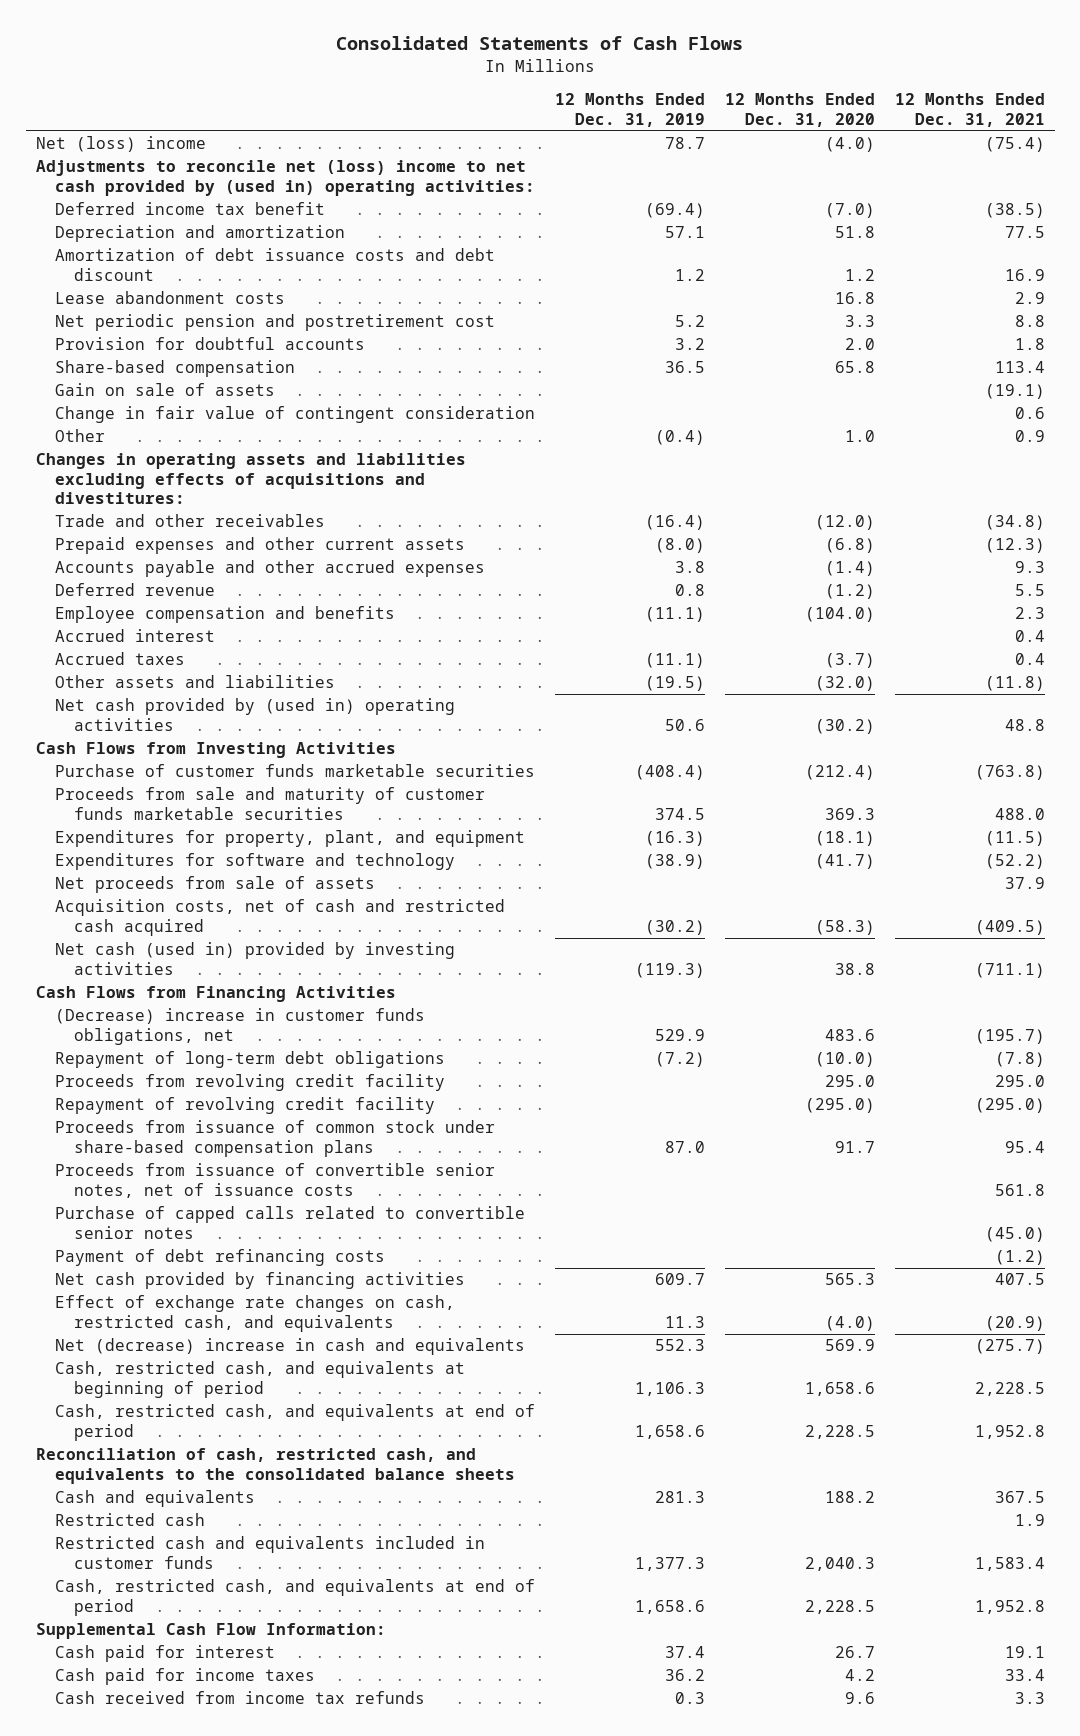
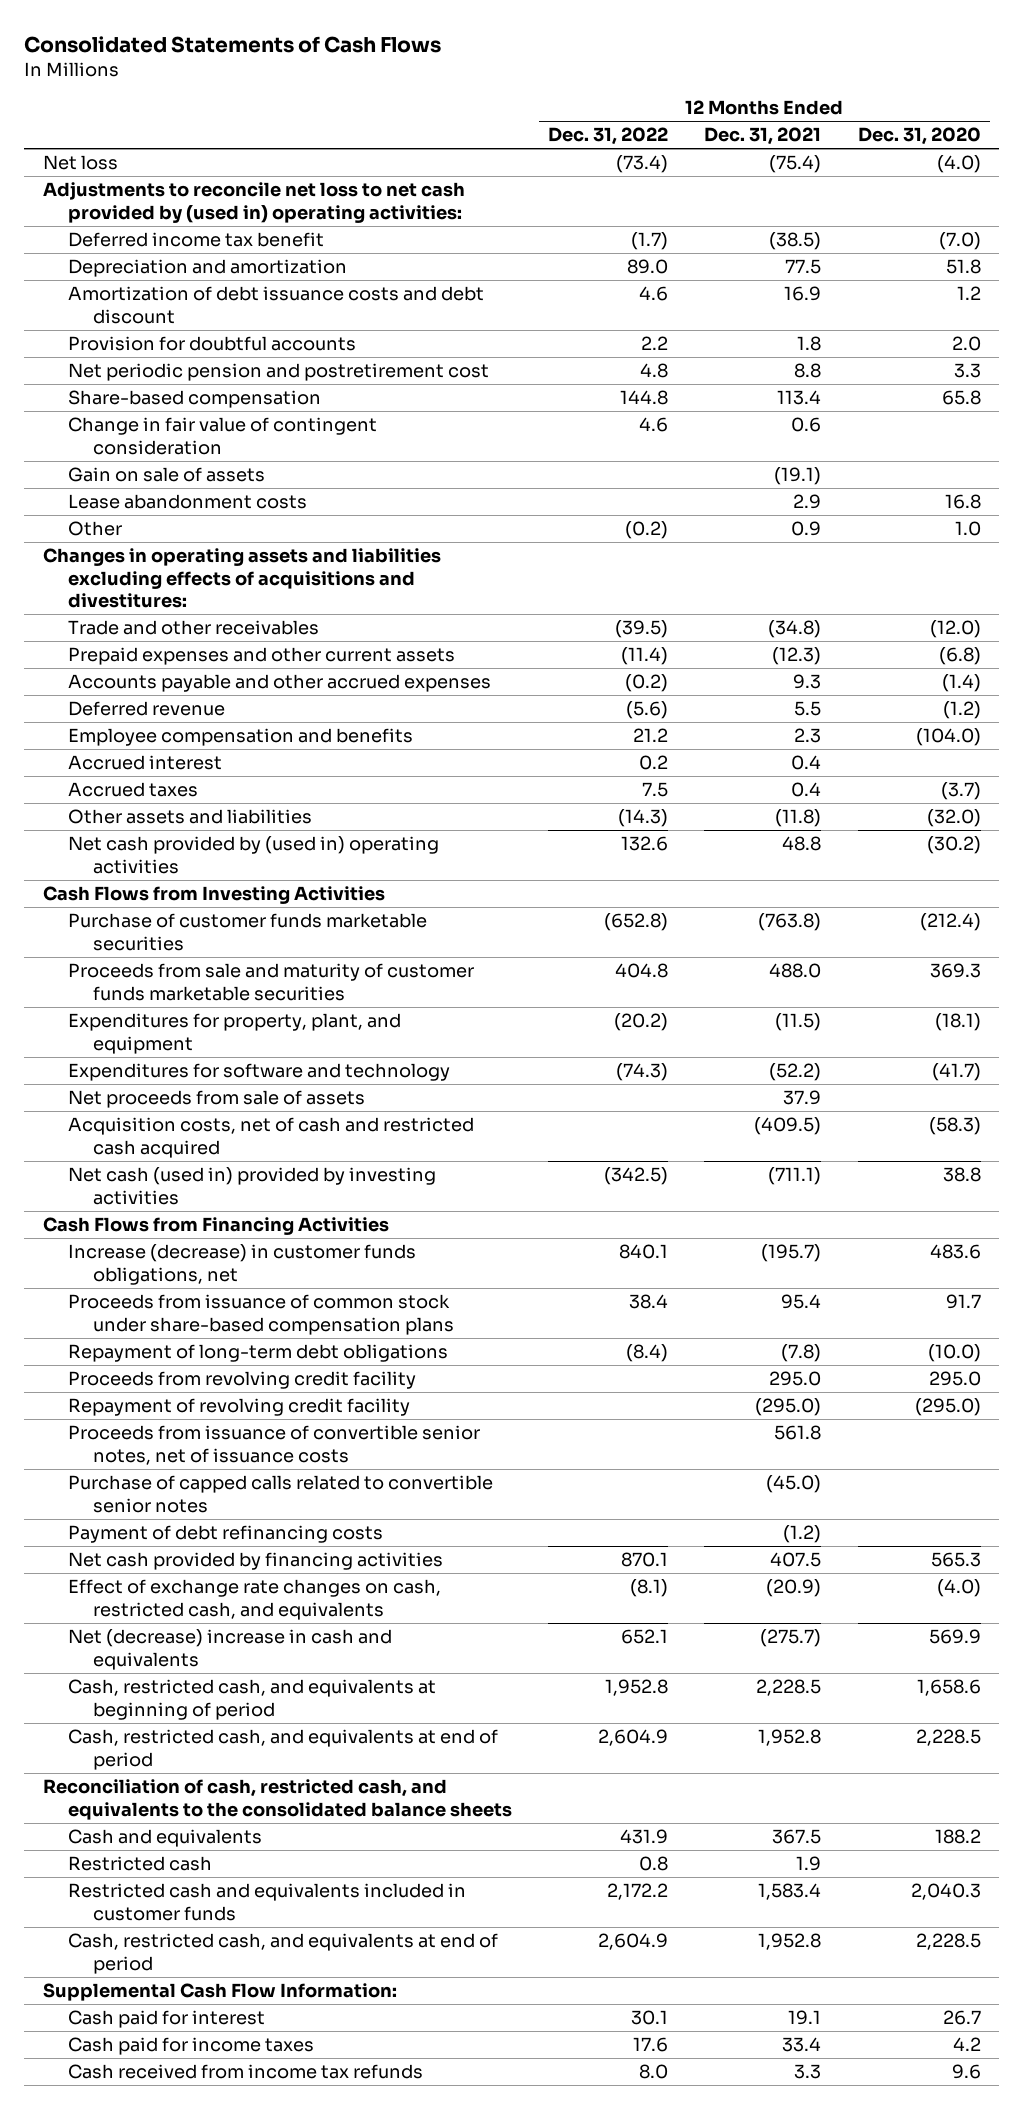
- | 12 Months Ended Dec. 31, 2019 | 12 Months Ended Dec. 31, 2020 | 12 Months Ended Dec. 31, 2021
+ | 12 Months Ended Dec. 31, 2022 | 12 Months Ended Dec. 31, 2021 | 12 Months Ended Dec. 31, 2020
- Net (loss) income | 78.7 | (4.0) | (75.4)
- Adjustments to reconcile net (loss) income to net cash provided by (used in) operating activities:
+ Net loss | (73.4) | (75.4) | (4.0)
+ Adjustments to reconcile net loss to net cash provided by (used in) operating activities:
moved down: Net periodic pension and postretirement cost | 4.8 | 8.8 | 3.3
moved down: Gain on sale of assets | | (19.1) |
moved down: Lease abandonment costs | | 2.9 | 16.8
- (Decrease) increase in customer funds obligations, net | 529.9 | 483.6 | (195.7)
+ Increase (decrease) in customer funds obligations, net | 840.1 | (195.7) | 483.6
moved up: Proceeds from issuance of common stock under share-based compensation plans | 38.4 | 95.4 | 91.7

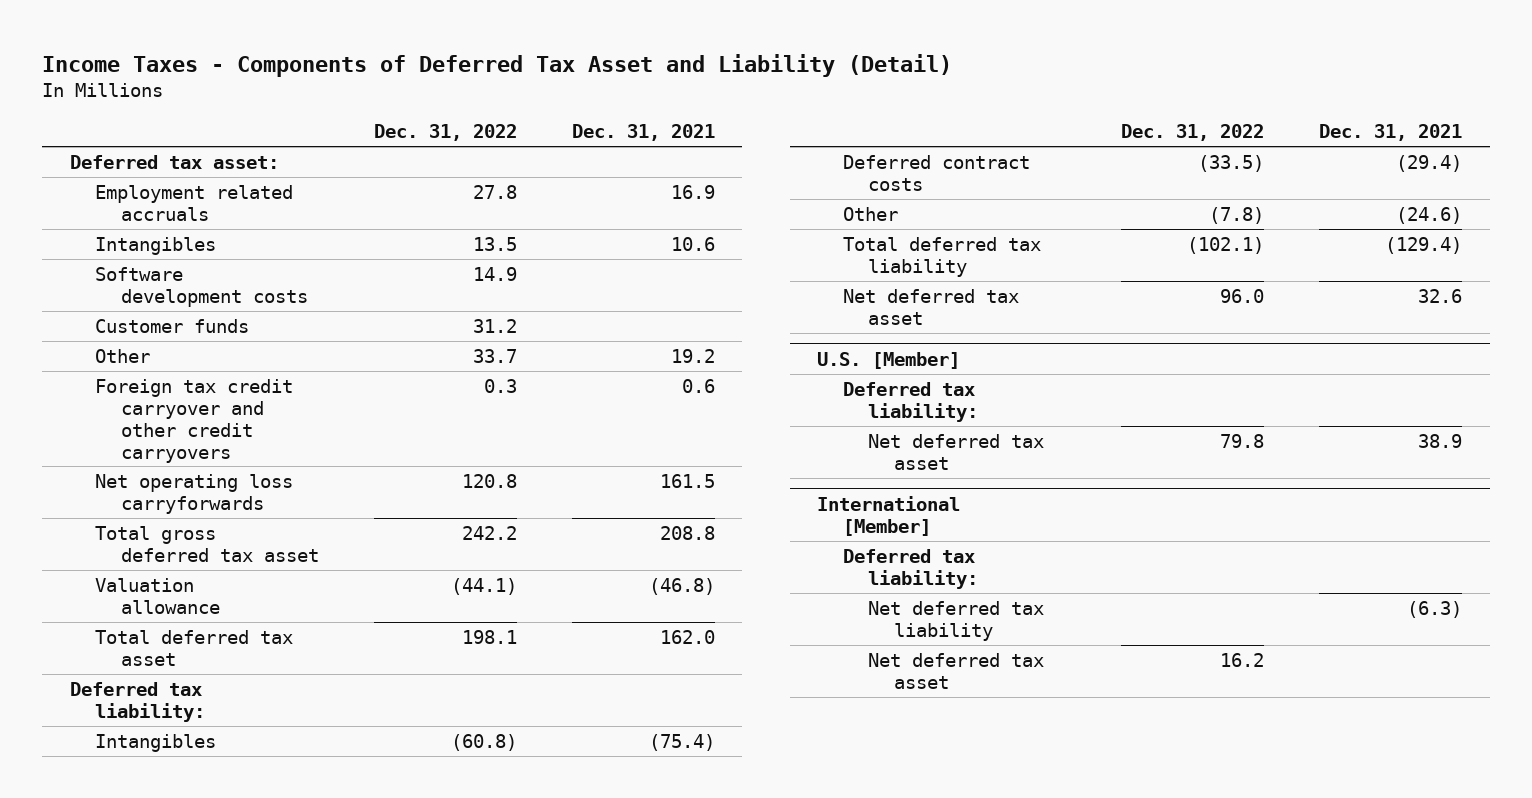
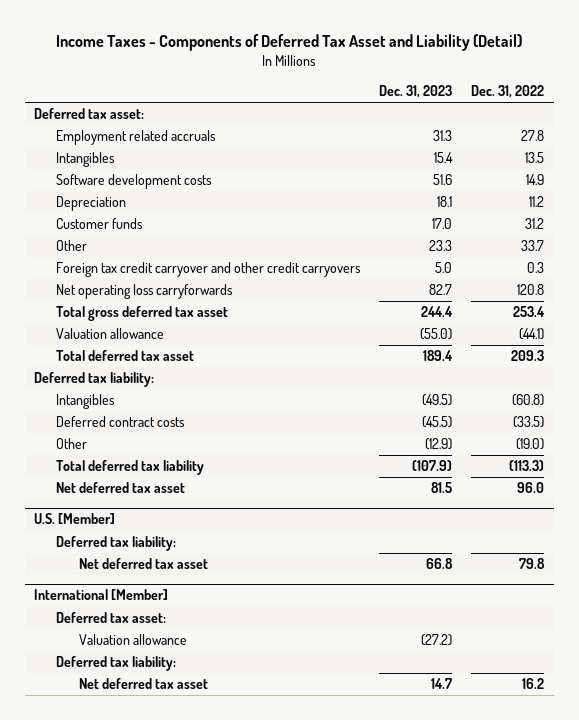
- | Dec. 31, 2022 | Dec. 31, 2021
+ | Dec. 31, 2023 | Dec. 31, 2022
+ Depreciation | 18.1 | 11.2
- Total gross deferred tax asset | 242.2 | 208.8
+ Total gross deferred tax asset | 244.4 | 253.4
- Total deferred tax asset | 198.1 | 162.0
+ Total deferred tax asset | 189.4 | 209.3
- Other | (7.8) | (24.6)
- Total deferred tax liability | (102.1) | (129.4)
+ Other | (12.9) | (19.0)
+ Total deferred tax liability | (107.9) | (113.3)
@ International [Member]
+ Deferred tax asset:
+ Valuation allowance | (27.2) |
- Net deferred tax liability | | (6.3)

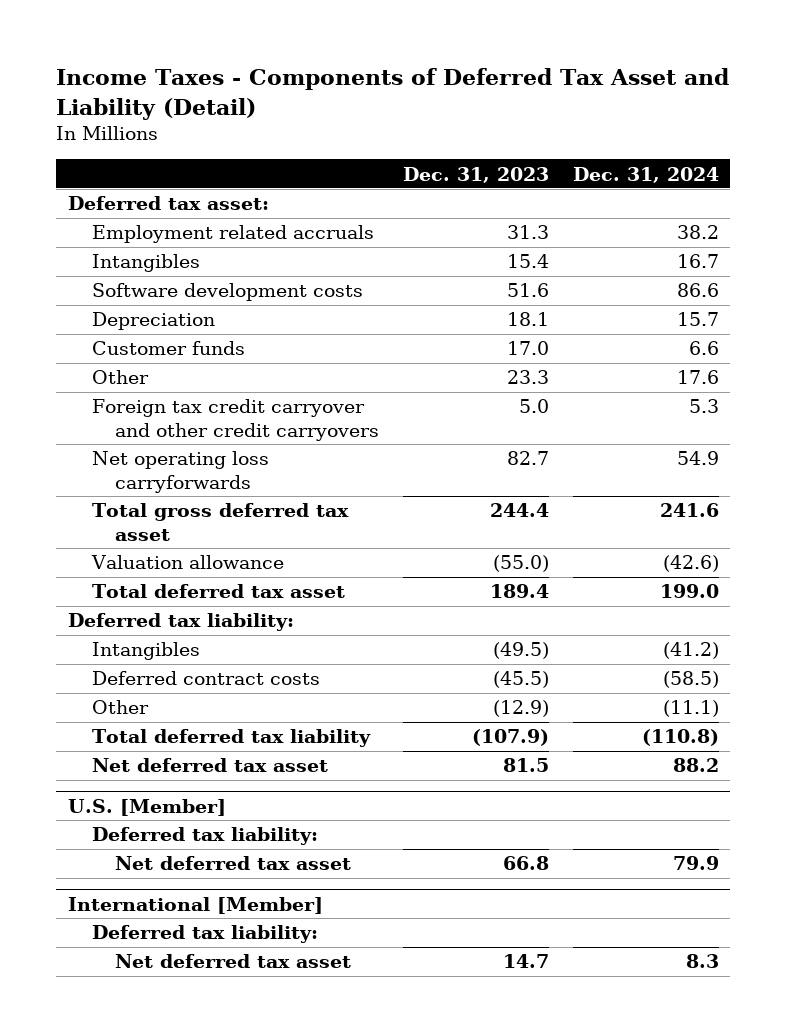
- | Dec. 31, 2023 | Dec. 31, 2022
+ | Dec. 31, 2023 | Dec. 31, 2024
@ International [Member]
- Deferred tax asset:
- Valuation allowance | (27.2) |

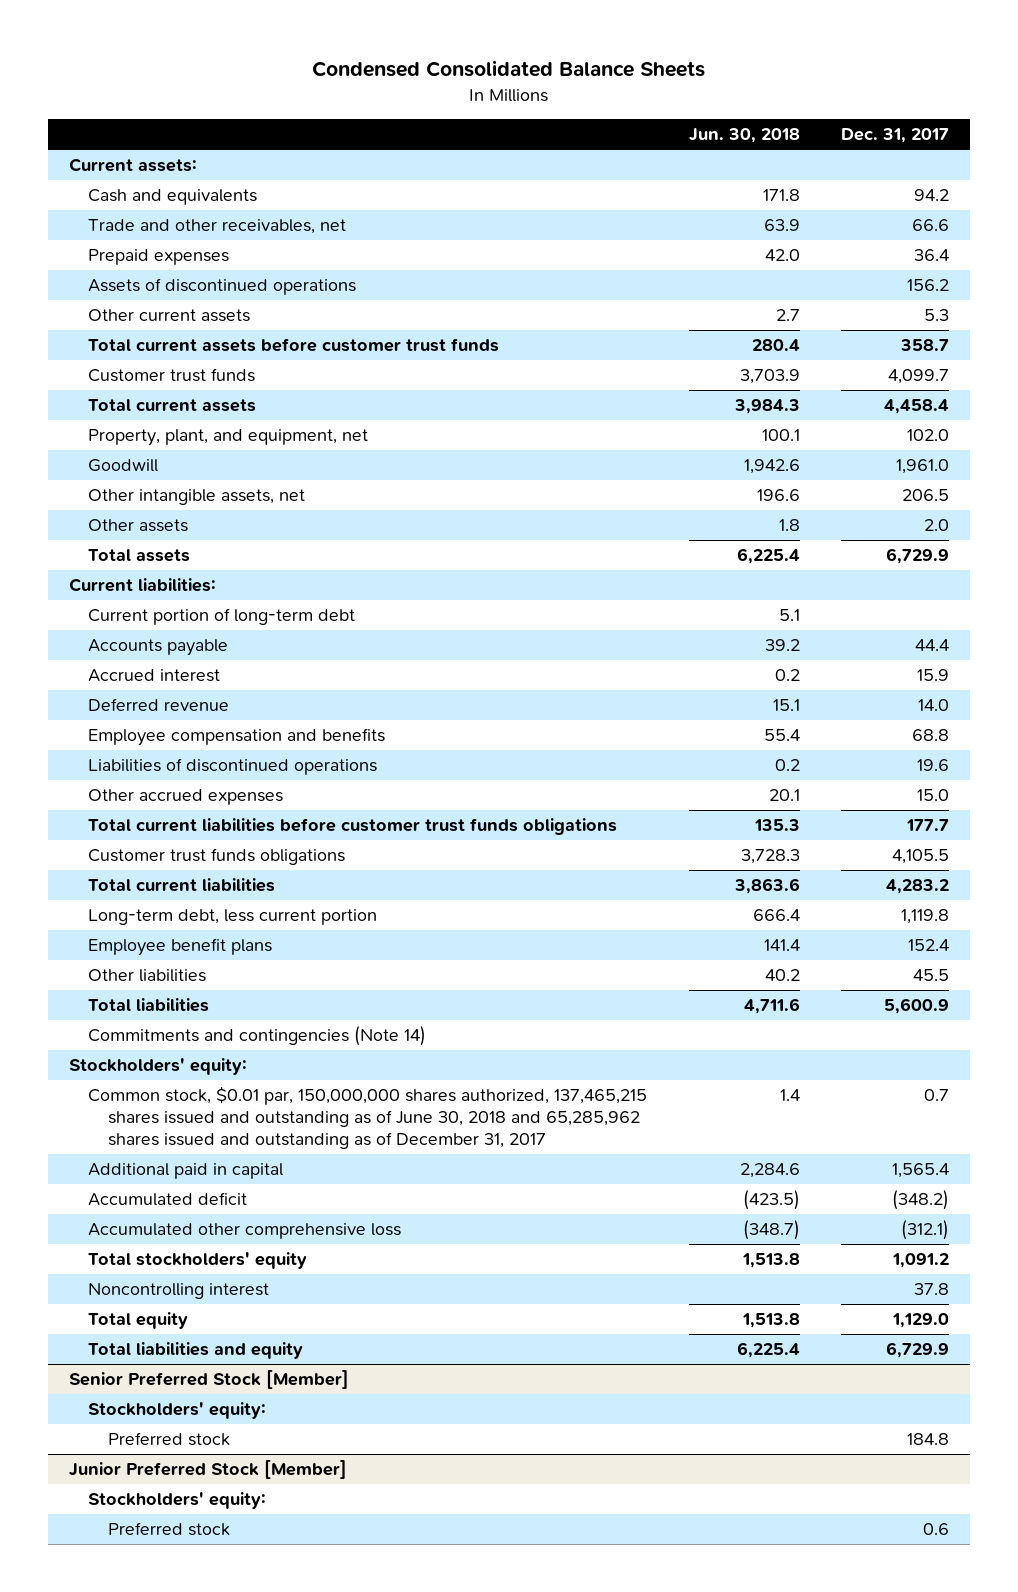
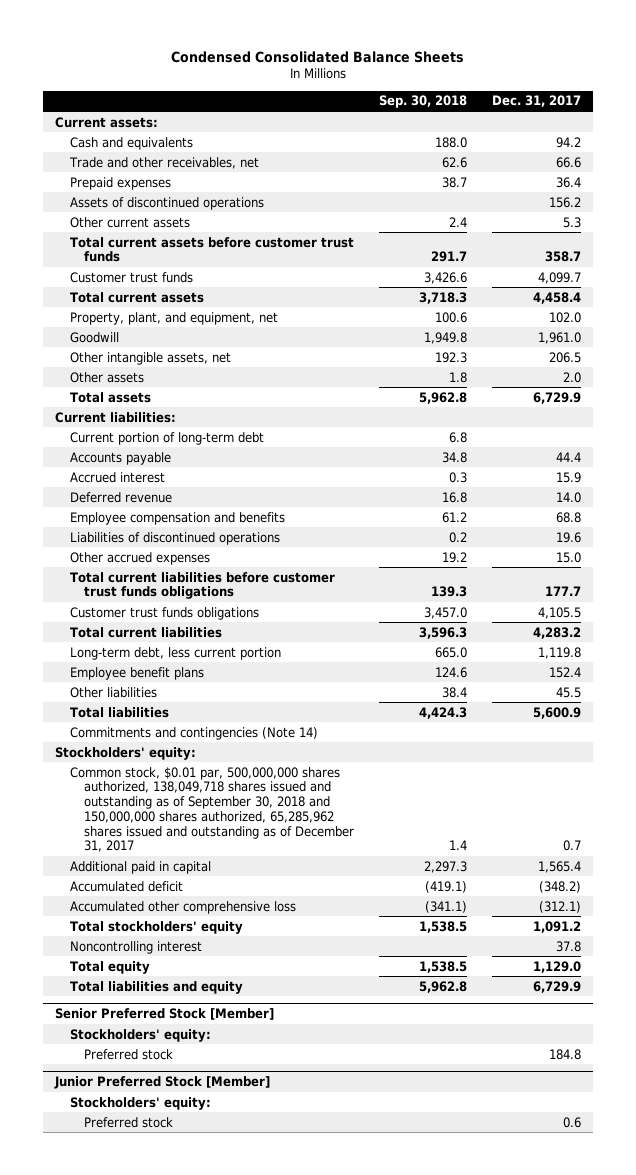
- | Jun. 30, 2018 | Dec. 31, 2017
+ | Sep. 30, 2018 | Dec. 31, 2017
- Common stock, $0.01 par, 150,000,000 shares authorized, 137,465,215 shares issued and outstanding as of June 30, 2018 and 65,285,962 shares issued and outstanding as of December 31, 2017 | 1.4 | 0.7
+ Common stock, $0.01 par, 500,000,000 shares authorized, 138,049,718 shares issued and outstanding as of September 30, 2018 and 150,000,000 shares authorized, 65,285,962 shares issued and outstanding as of December 31, 2017 | 1.4 | 0.7

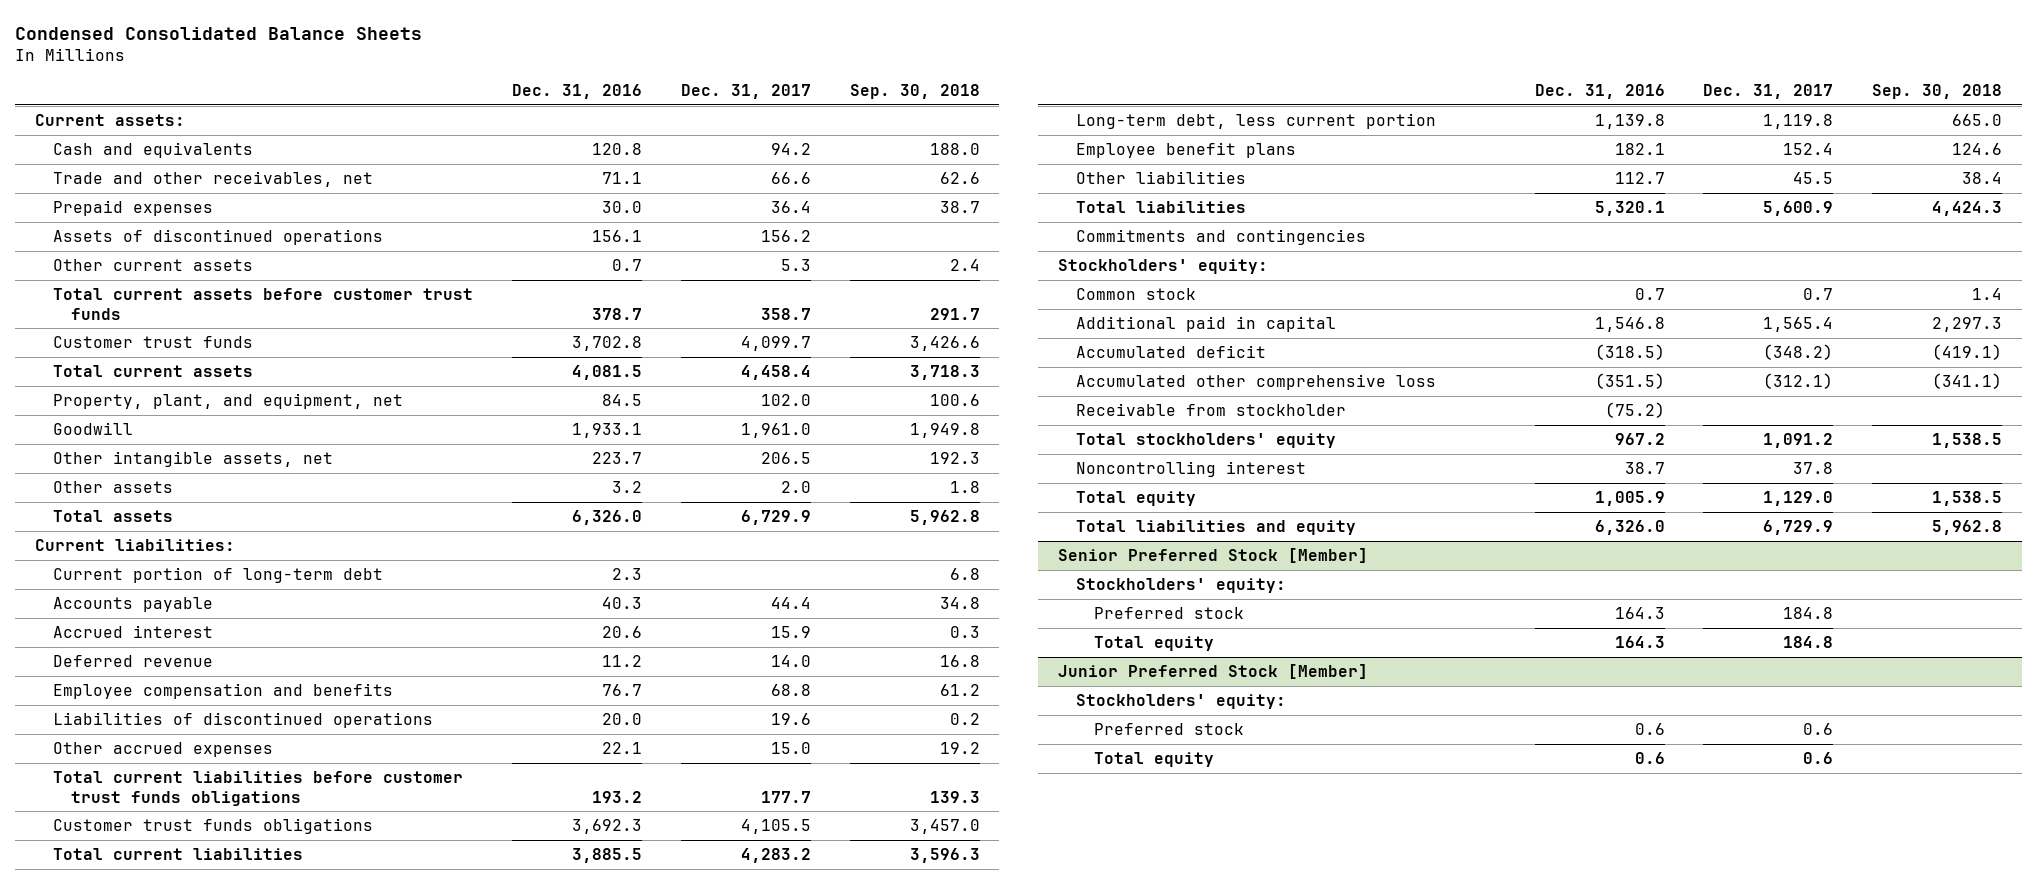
- | Sep. 30, 2018 | Dec. 31, 2017
+ | Dec. 31, 2016 | Dec. 31, 2017 | Sep. 30, 2018
- Commitments and contingencies (Note 14)
+ Commitments and contingencies
- Common stock, $0.01 par, 500,000,000 shares authorized, 138,049,718 shares issued and outstanding as of September 30, 2018 and 150,000,000 shares authorized, 65,285,962 shares issued and outstanding as of December 31, 2017 | 1.4 | 0.7
+ Common stock | 0.7 | 0.7 | 1.4
+ Receivable from stockholder | (75.2) | |
@ Senior Preferred Stock [Member]
+ Total equity | 164.3 | 184.8 |
@ Junior Preferred Stock [Member]
+ Total equity | 0.6 | 0.6 |

